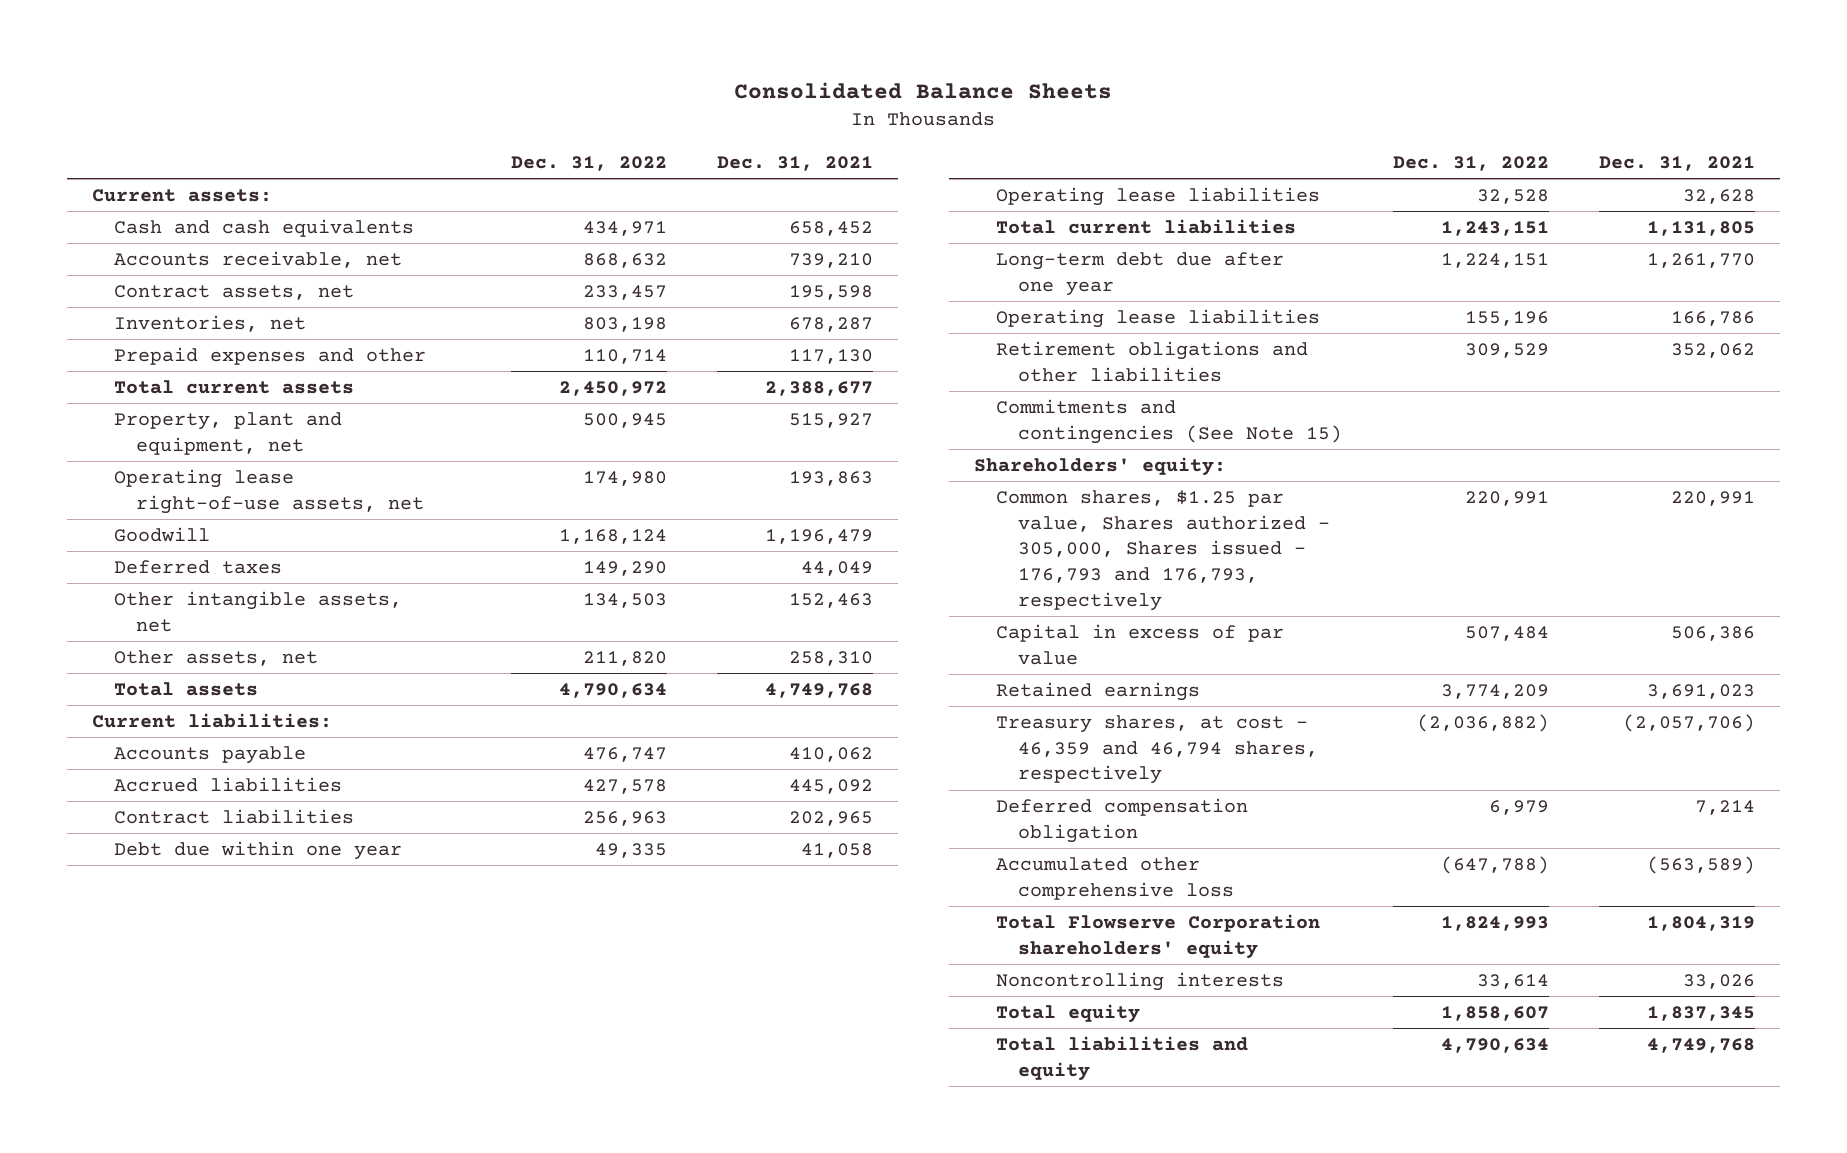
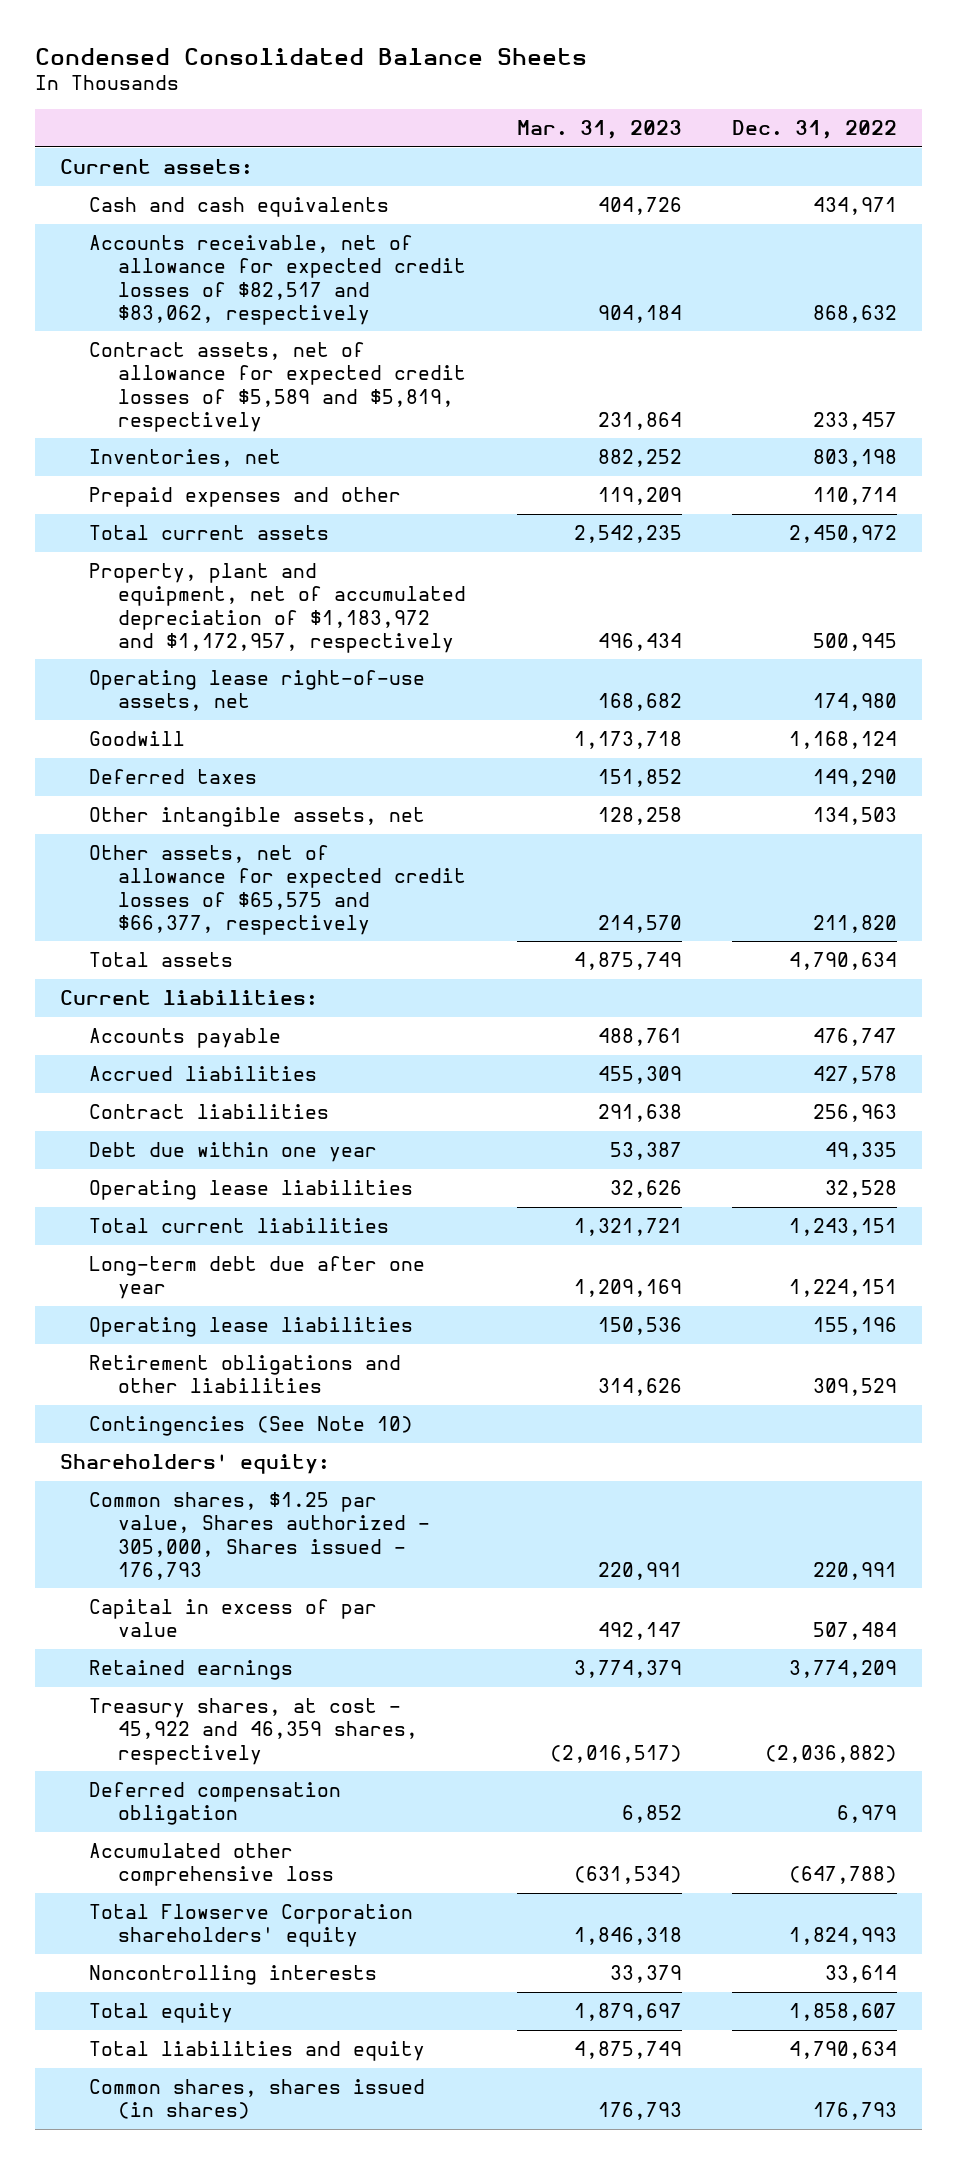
- Consolidated Balance Sheets
+ Condensed Consolidated Balance Sheets
- | Dec. 31, 2022 | Dec. 31, 2021
+ | Mar. 31, 2023 | Dec. 31, 2022
- Accounts receivable, net | 868,632 | 739,210
- Contract assets, net | 233,457 | 195,598
+ Accounts receivable, net of allowance for expected credit losses of $82,517 and $83,062, respectively | 904,184 | 868,632
+ Contract assets, net of allowance for expected credit losses of $5,589 and $5,819, respectively | 231,864 | 233,457
- Property, plant and equipment, net | 500,945 | 515,927
+ Property, plant and equipment, net of accumulated depreciation of $1,183,972 and $1,172,957, respectively | 496,434 | 500,945
- Other assets, net | 211,820 | 258,310
+ Other assets, net of allowance for expected credit losses of $65,575 and $66,377, respectively | 214,570 | 211,820
- Commitments and contingencies (See Note 15)
+ Contingencies (See Note 10)
- Common shares, $1.25 par value, Shares authorized - 305,000, Shares issued - 176,793 and 176,793, respectively | 220,991 | 220,991
+ Common shares, $1.25 par value, Shares authorized - 305,000, Shares issued - 176,793 | 220,991 | 220,991
- Treasury shares, at cost - 46,359 and 46,794 shares, respectively | (2,036,882) | (2,057,706)
+ Treasury shares, at cost - 45,922 and 46,359 shares, respectively | (2,016,517) | (2,036,882)
+ Common shares, shares issued (in shares) | 176,793 | 176,793

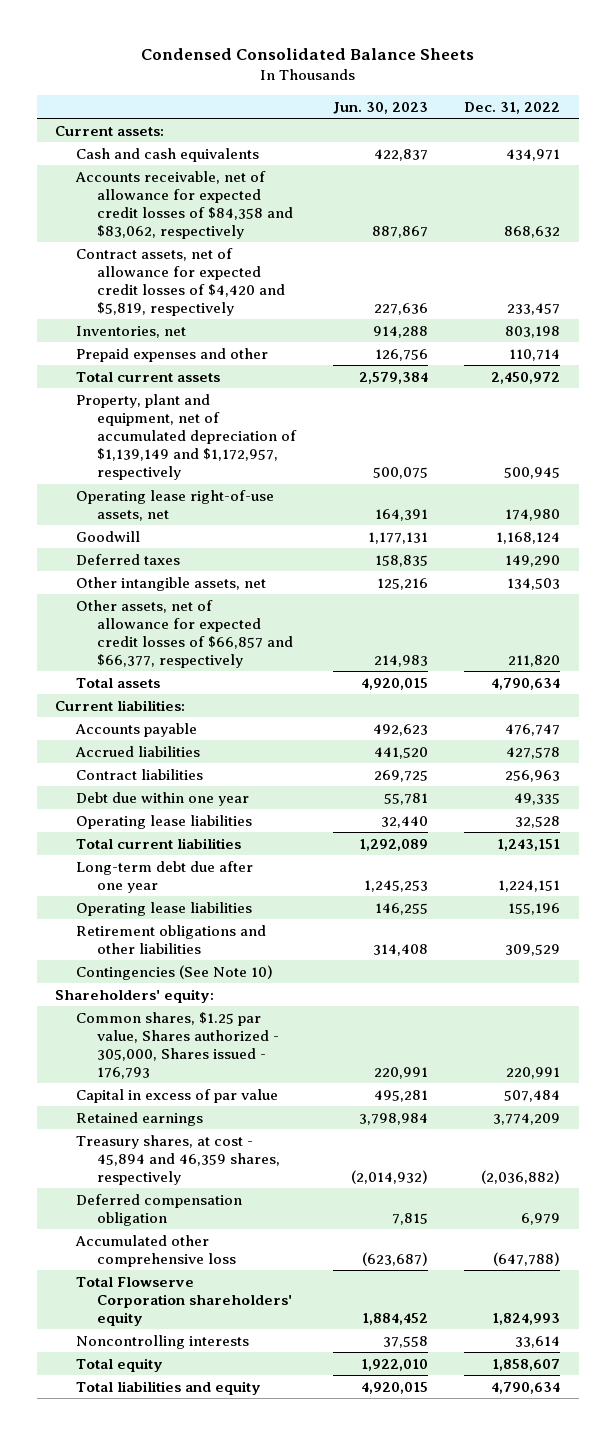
- | Mar. 31, 2023 | Dec. 31, 2022
+ | Jun. 30, 2023 | Dec. 31, 2022
- Accounts receivable, net of allowance for expected credit losses of $82,517 and $83,062, respectively | 904,184 | 868,632
- Contract assets, net of allowance for expected credit losses of $5,589 and $5,819, respectively | 231,864 | 233,457
+ Accounts receivable, net of allowance for expected credit losses of $84,358 and $83,062, respectively | 887,867 | 868,632
+ Contract assets, net of allowance for expected credit losses of $4,420 and $5,819, respectively | 227,636 | 233,457
- Property, plant and equipment, net of accumulated depreciation of $1,183,972 and $1,172,957, respectively | 496,434 | 500,945
+ Property, plant and equipment, net of accumulated depreciation of $1,139,149 and $1,172,957, respectively | 500,075 | 500,945
- Other assets, net of allowance for expected credit losses of $65,575 and $66,377, respectively | 214,570 | 211,820
+ Other assets, net of allowance for expected credit losses of $66,857 and $66,377, respectively | 214,983 | 211,820
- Treasury shares, at cost - 45,922 and 46,359 shares, respectively | (2,016,517) | (2,036,882)
+ Treasury shares, at cost - 45,894 and 46,359 shares, respectively | (2,014,932) | (2,036,882)
- Common shares, shares issued (in shares) | 176,793 | 176,793

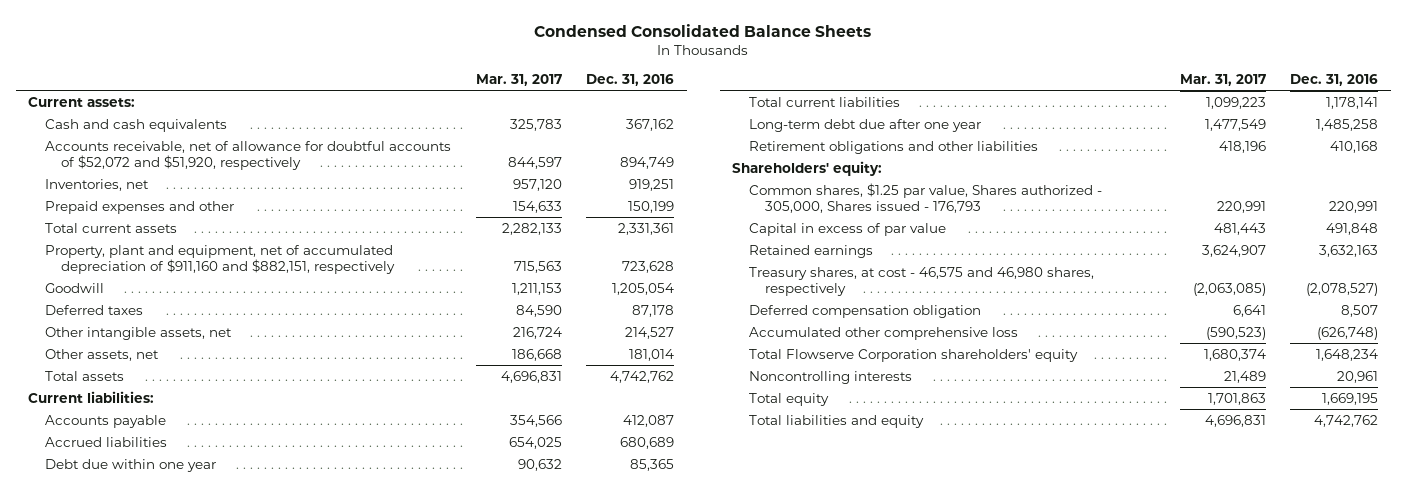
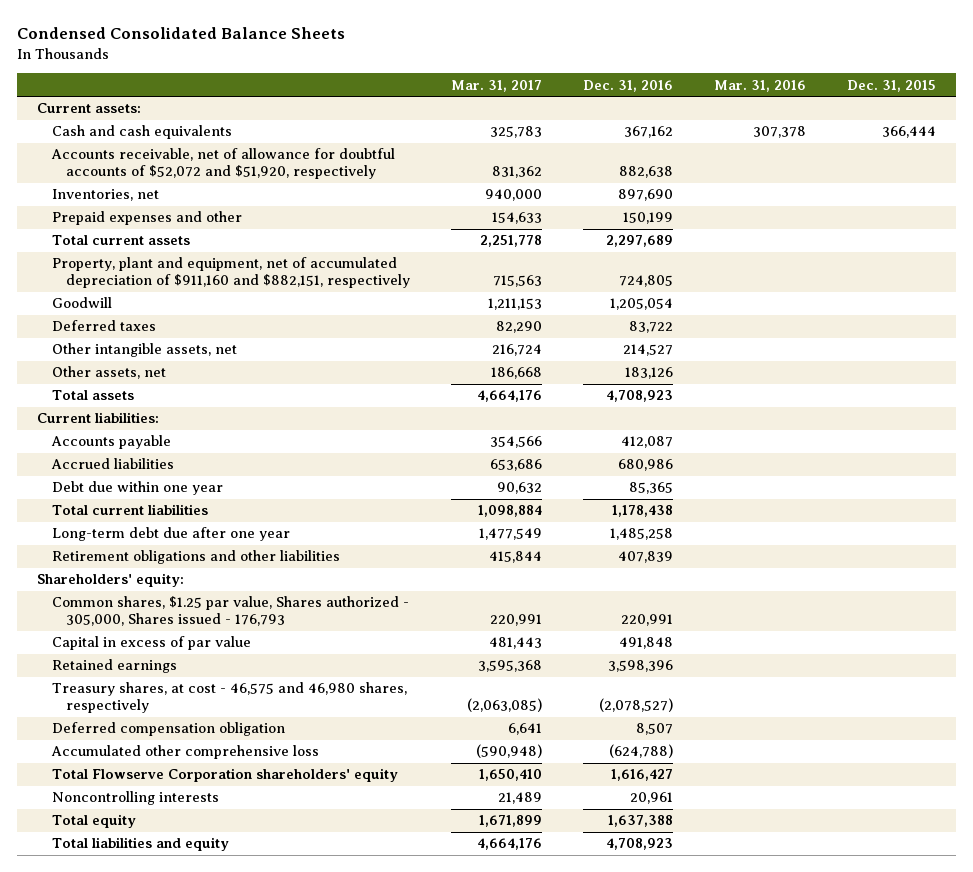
- | Mar. 31, 2017 | Dec. 31, 2016
+ | Mar. 31, 2017 | Dec. 31, 2016 | Mar. 31, 2016 | Dec. 31, 2015
- Accounts receivable, net of allowance for doubtful accounts of $52,072 and $51,920, respectively | 844,597 | 894,749
- Inventories, net | 957,120 | 919,251
+ Accounts receivable, net of allowance for doubtful accounts of $52,072 and $51,920, respectively | 831,362 | 882,638 | |
+ Inventories, net | 940,000 | 897,690 | |
- Total current assets | 2,282,133 | 2,331,361
- Property, plant and equipment, net of accumulated depreciation of $911,160 and $882,151, respectively | 715,563 | 723,628
+ Total current assets | 2,251,778 | 2,297,689 | |
+ Property, plant and equipment, net of accumulated depreciation of $911,160 and $882,151, respectively | 715,563 | 724,805 | |
- Deferred taxes | 84,590 | 87,178
+ Deferred taxes | 82,290 | 83,722 | |
- Other assets, net | 186,668 | 181,014
- Total assets | 4,696,831 | 4,742,762
+ Other assets, net | 186,668 | 183,126 | |
+ Total assets | 4,664,176 | 4,708,923 | |
- Accrued liabilities | 654,025 | 680,689
+ Accrued liabilities | 653,686 | 680,986 | |
- Total current liabilities | 1,099,223 | 1,178,141
+ Total current liabilities | 1,098,884 | 1,178,438 | |
- Retirement obligations and other liabilities | 418,196 | 410,168
+ Retirement obligations and other liabilities | 415,844 | 407,839 | |
- Retained earnings | 3,624,907 | 3,632,163
+ Retained earnings | 3,595,368 | 3,598,396 | |
- Accumulated other comprehensive loss | (590,523) | (626,748)
- Total Flowserve Corporation shareholders' equity | 1,680,374 | 1,648,234
+ Accumulated other comprehensive loss | (590,948) | (624,788) | |
+ Total Flowserve Corporation shareholders' equity | 1,650,410 | 1,616,427 | |
- Total equity | 1,701,863 | 1,669,195
- Total liabilities and equity | 4,696,831 | 4,742,762
+ Total equity | 1,671,899 | 1,637,388 | |
+ Total liabilities and equity | 4,664,176 | 4,708,923 | |

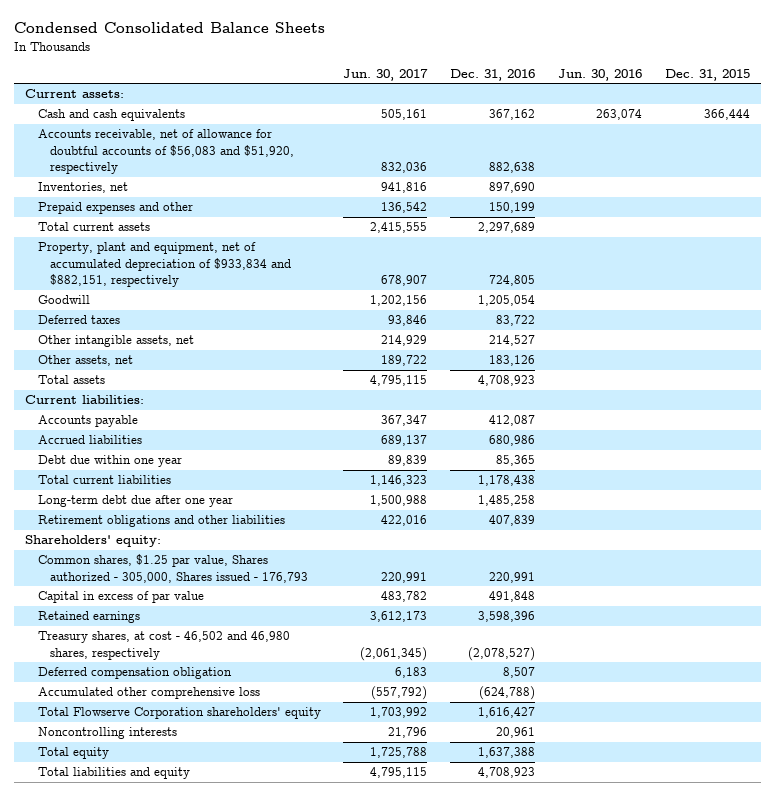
- | Mar. 31, 2017 | Dec. 31, 2016 | Mar. 31, 2016 | Dec. 31, 2015
+ | Jun. 30, 2017 | Dec. 31, 2016 | Jun. 30, 2016 | Dec. 31, 2015
- Accounts receivable, net of allowance for doubtful accounts of $52,072 and $51,920, respectively | 831,362 | 882,638 | |
+ Accounts receivable, net of allowance for doubtful accounts of $56,083 and $51,920, respectively | 832,036 | 882,638 | |
- Property, plant and equipment, net of accumulated depreciation of $911,160 and $882,151, respectively | 715,563 | 724,805 | |
+ Property, plant and equipment, net of accumulated depreciation of $933,834 and $882,151, respectively | 678,907 | 724,805 | |
- Treasury shares, at cost - 46,575 and 46,980 shares, respectively | (2,063,085) | (2,078,527) | |
+ Treasury shares, at cost - 46,502 and 46,980 shares, respectively | (2,061,345) | (2,078,527) | |

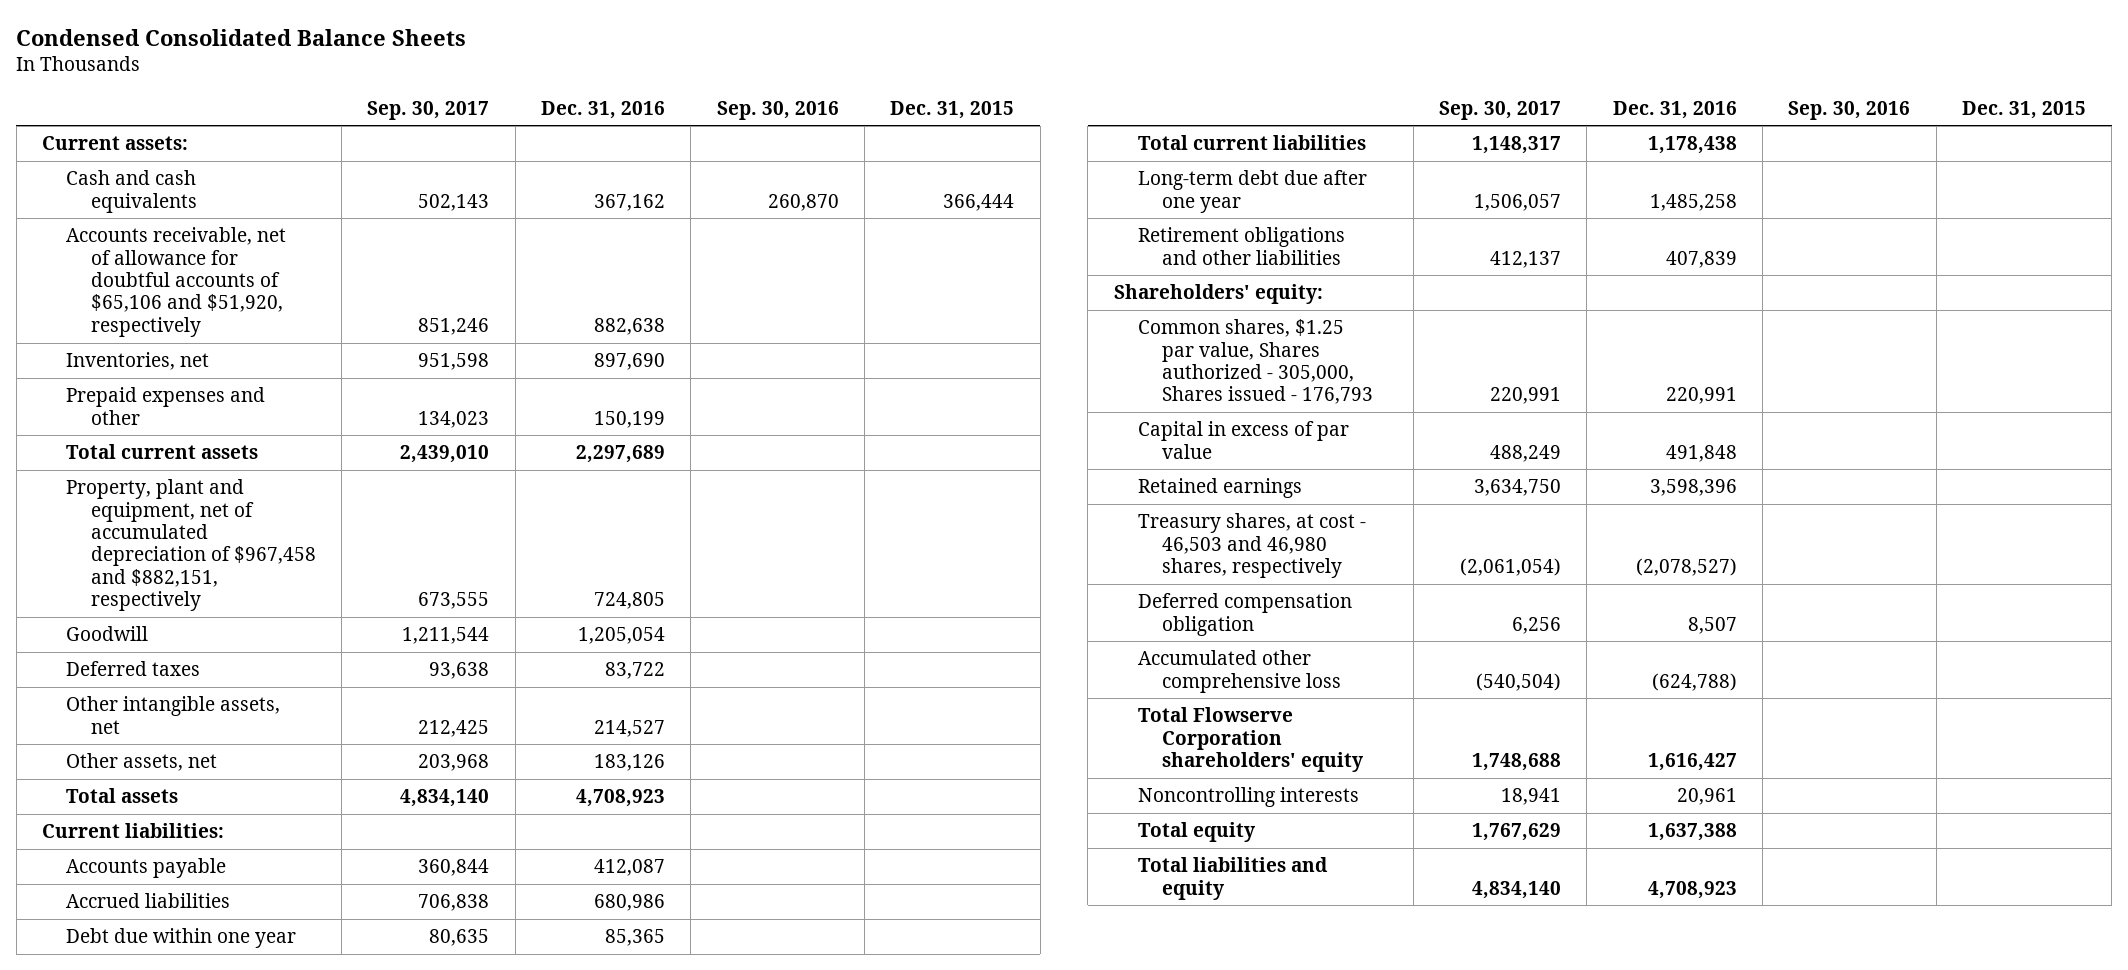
- | Jun. 30, 2017 | Dec. 31, 2016 | Jun. 30, 2016 | Dec. 31, 2015
+ | Sep. 30, 2017 | Dec. 31, 2016 | Sep. 30, 2016 | Dec. 31, 2015
- Accounts receivable, net of allowance for doubtful accounts of $56,083 and $51,920, respectively | 832,036 | 882,638 | |
+ Accounts receivable, net of allowance for doubtful accounts of $65,106 and $51,920, respectively | 851,246 | 882,638 | |
- Property, plant and equipment, net of accumulated depreciation of $933,834 and $882,151, respectively | 678,907 | 724,805 | |
+ Property, plant and equipment, net of accumulated depreciation of $967,458 and $882,151, respectively | 673,555 | 724,805 | |
- Treasury shares, at cost - 46,502 and 46,980 shares, respectively | (2,061,345) | (2,078,527) | |
+ Treasury shares, at cost - 46,503 and 46,980 shares, respectively | (2,061,054) | (2,078,527) | |

